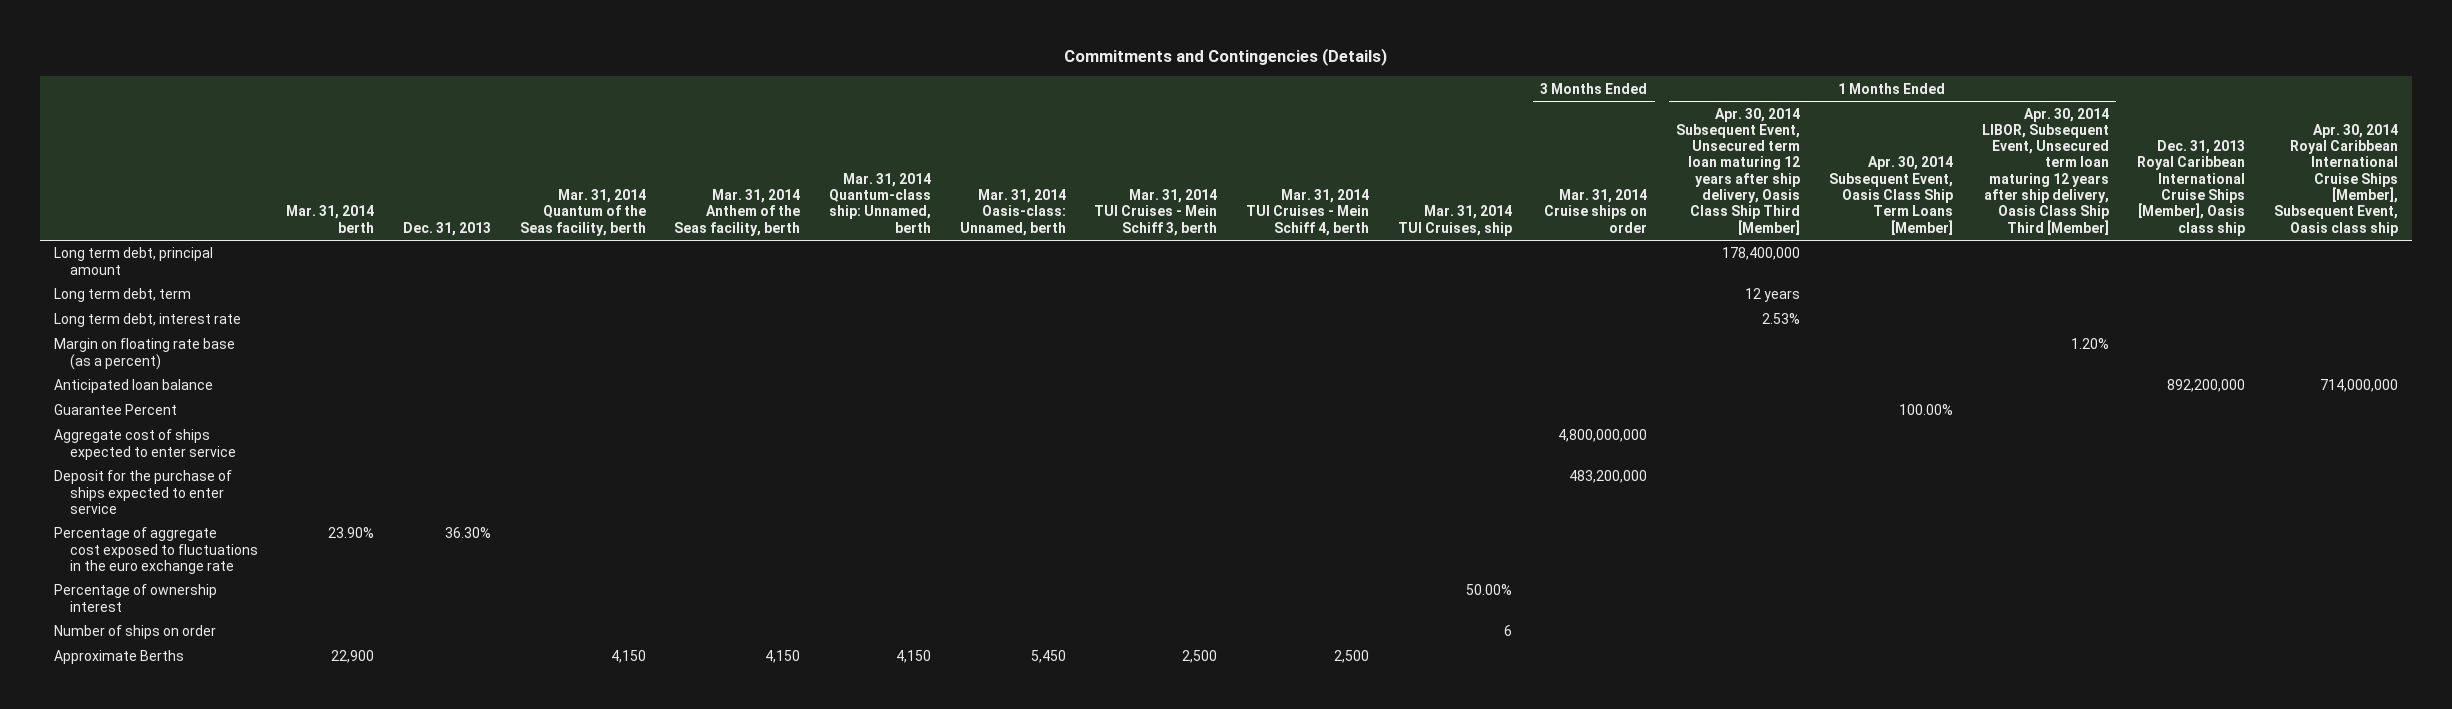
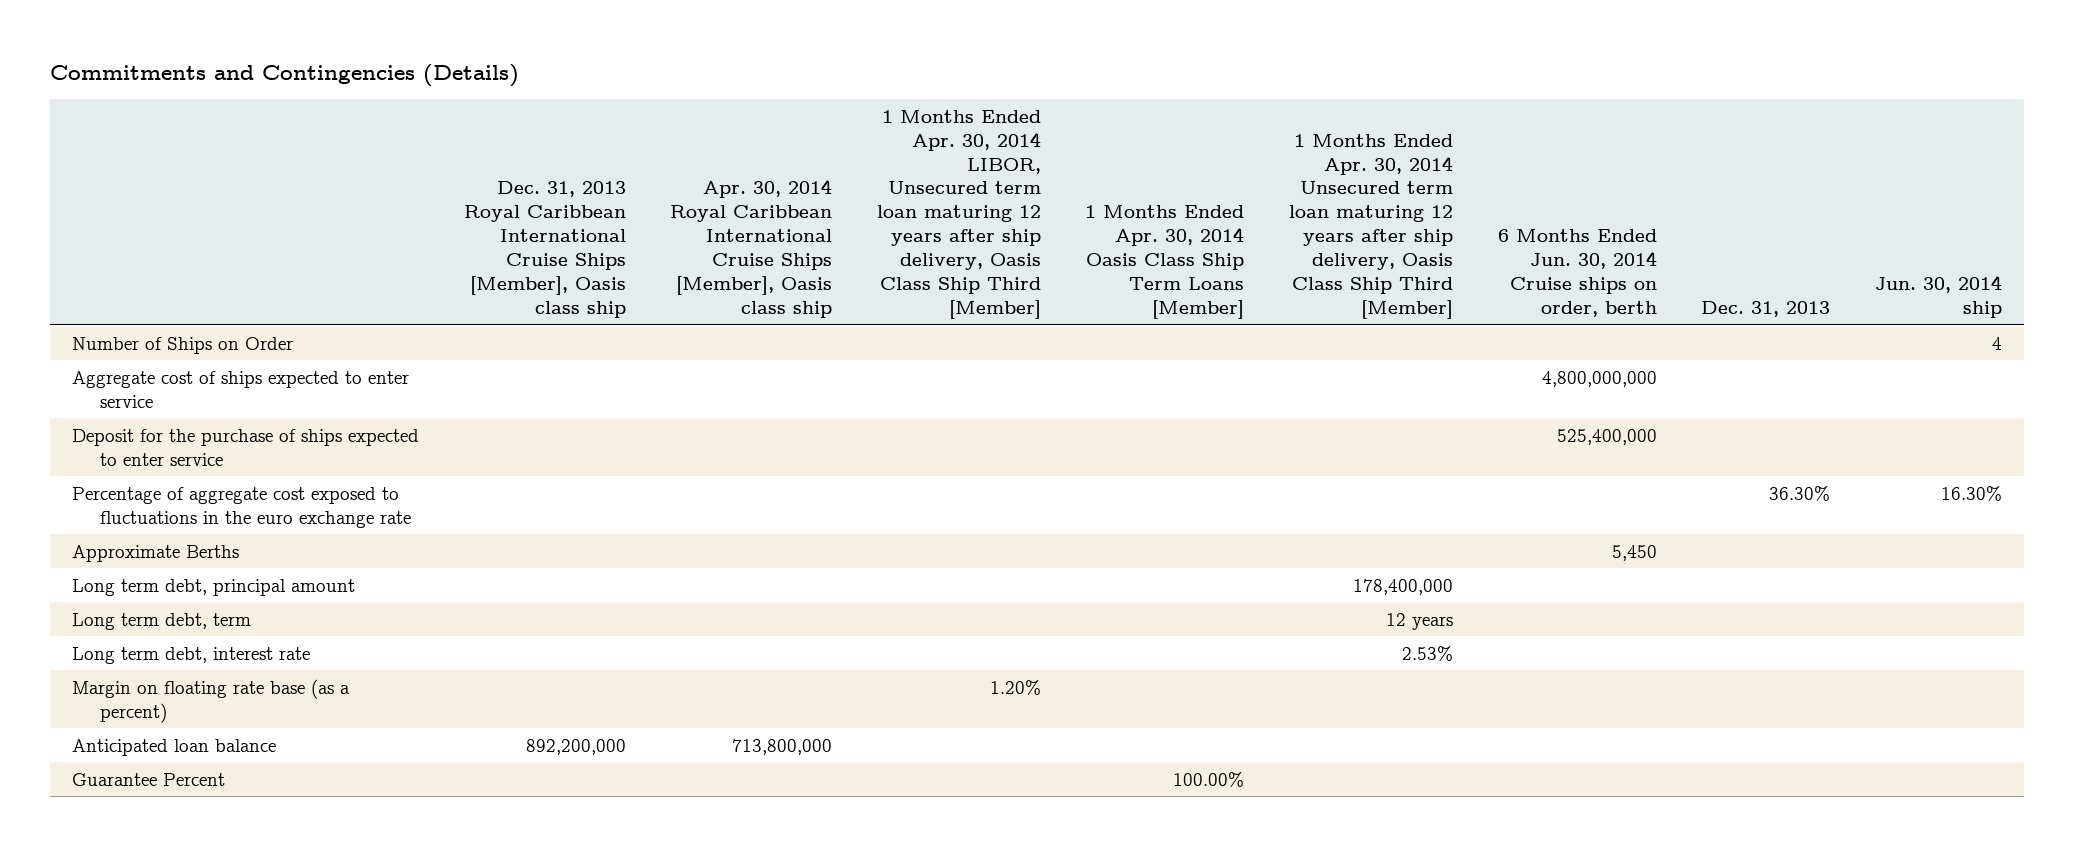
- | Mar. 31, 2014 berth | Dec. 31, 2013 | Mar. 31, 2014 Quantum of the Seas facility, berth | Mar. 31, 2014 Anthem of the Seas facility, berth | Mar. 31, 2014 Quantum-class ship: Unnamed, berth | Mar. 31, 2014 Oasis-class: Unnamed, berth | Mar. 31, 2014 TUI Cruises - Mein Schiff 3, berth | Mar. 31, 2014 TUI Cruises - Mein Schiff 4, berth | Mar. 31, 2014 TUI Cruises, ship | 3 Months Ended Mar. 31, 2014 Cruise ships on order | 1 Months Ended Apr. 30, 2014 Subsequent Event, Unsecured term loan maturing 12 years after ship delivery, Oasis Class Ship Third [Member] | 1 Months Ended Apr. 30, 2014 Subsequent Event, Oasis Class Ship Term Loans [Member] | 1 Months Ended Apr. 30, 2014 LIBOR, Subsequent Event, Unsecured term loan maturing 12 years after ship delivery, Oasis Class Ship Third [Member] | Dec. 31, 2013 Royal Caribbean International Cruise Ships [Member], Oasis class ship | Apr. 30, 2014 Royal Caribbean International Cruise Ships [Member], Subsequent Event, Oasis class ship
+ | Dec. 31, 2013 Royal Caribbean International Cruise Ships [Member], Oasis class ship | Apr. 30, 2014 Royal Caribbean International Cruise Ships [Member], Oasis class ship | 1 Months Ended Apr. 30, 2014 LIBOR, Unsecured term loan maturing 12 years after ship delivery, Oasis Class Ship Third [Member] | 1 Months Ended Apr. 30, 2014 Oasis Class Ship Term Loans [Member] | 1 Months Ended Apr. 30, 2014 Unsecured term loan maturing 12 years after ship delivery, Oasis Class Ship Third [Member] | 6 Months Ended Jun. 30, 2014 Cruise ships on order, berth | Dec. 31, 2013 | Jun. 30, 2014 ship
+ Number of Ships on Order | | | | | | | | 4
moved up: Aggregate cost of ships expected to enter service | | | | | | 4,800,000,000 | |
moved up: Deposit for the purchase of ships expected to enter service | | | | | | 525,400,000 | |
moved up: Percentage of aggregate cost exposed to fluctuations in the euro exchange rate | | | | | | | 36.30% | 16.30%
moved up: Approximate Berths | | | | | | 5,450 | |
- Percentage of ownership interest | | | | | | | | | 50.00% | | | | | |
- Number of ships on order | | | | | | | | | 6 | | | | | |

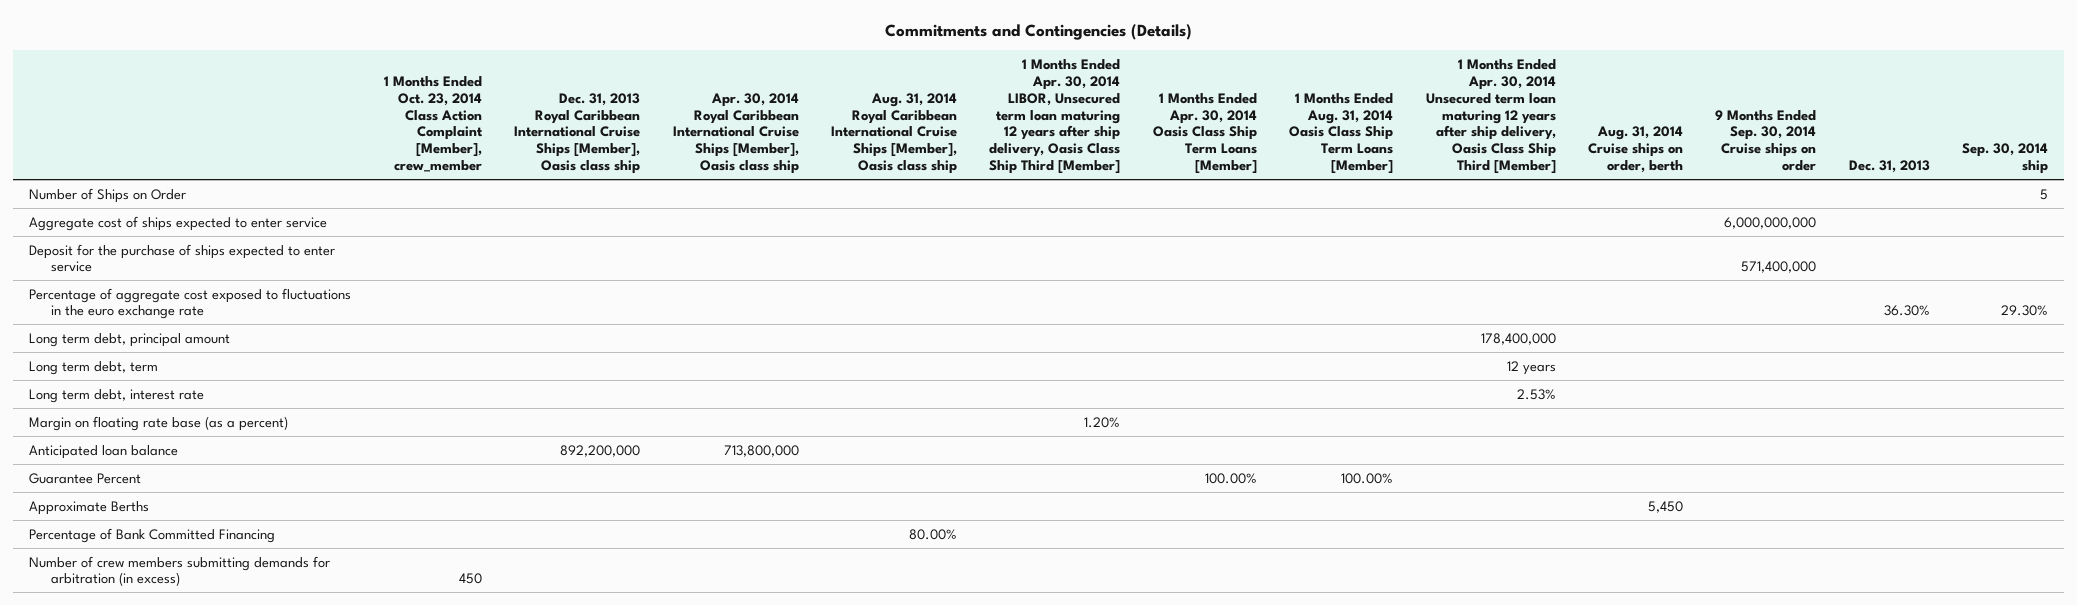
- | Dec. 31, 2013 Royal Caribbean International Cruise Ships [Member], Oasis class ship | Apr. 30, 2014 Royal Caribbean International Cruise Ships [Member], Oasis class ship | 1 Months Ended Apr. 30, 2014 LIBOR, Unsecured term loan maturing 12 years after ship delivery, Oasis Class Ship Third [Member] | 1 Months Ended Apr. 30, 2014 Oasis Class Ship Term Loans [Member] | 1 Months Ended Apr. 30, 2014 Unsecured term loan maturing 12 years after ship delivery, Oasis Class Ship Third [Member] | 6 Months Ended Jun. 30, 2014 Cruise ships on order, berth | Dec. 31, 2013 | Jun. 30, 2014 ship
+ | 1 Months Ended Oct. 23, 2014 Class Action Complaint [Member], crew_member | Dec. 31, 2013 Royal Caribbean International Cruise Ships [Member], Oasis class ship | Apr. 30, 2014 Royal Caribbean International Cruise Ships [Member], Oasis class ship | Aug. 31, 2014 Royal Caribbean International Cruise Ships [Member], Oasis class ship | 1 Months Ended Apr. 30, 2014 LIBOR, Unsecured term loan maturing 12 years after ship delivery, Oasis Class Ship Third [Member] | 1 Months Ended Apr. 30, 2014 Oasis Class Ship Term Loans [Member] | 1 Months Ended Aug. 31, 2014 Oasis Class Ship Term Loans [Member] | 1 Months Ended Apr. 30, 2014 Unsecured term loan maturing 12 years after ship delivery, Oasis Class Ship Third [Member] | Aug. 31, 2014 Cruise ships on order, berth | 9 Months Ended Sep. 30, 2014 Cruise ships on order | Dec. 31, 2013 | Sep. 30, 2014 ship
moved down: Approximate Berths | | | | | | | | | 5,450 | | |
+ Percentage of Bank Committed Financing | | | | 80.00% | | | | | | | |
+ Number of crew members submitting demands for arbitration (in excess) | 450 | | | | | | | | | | |

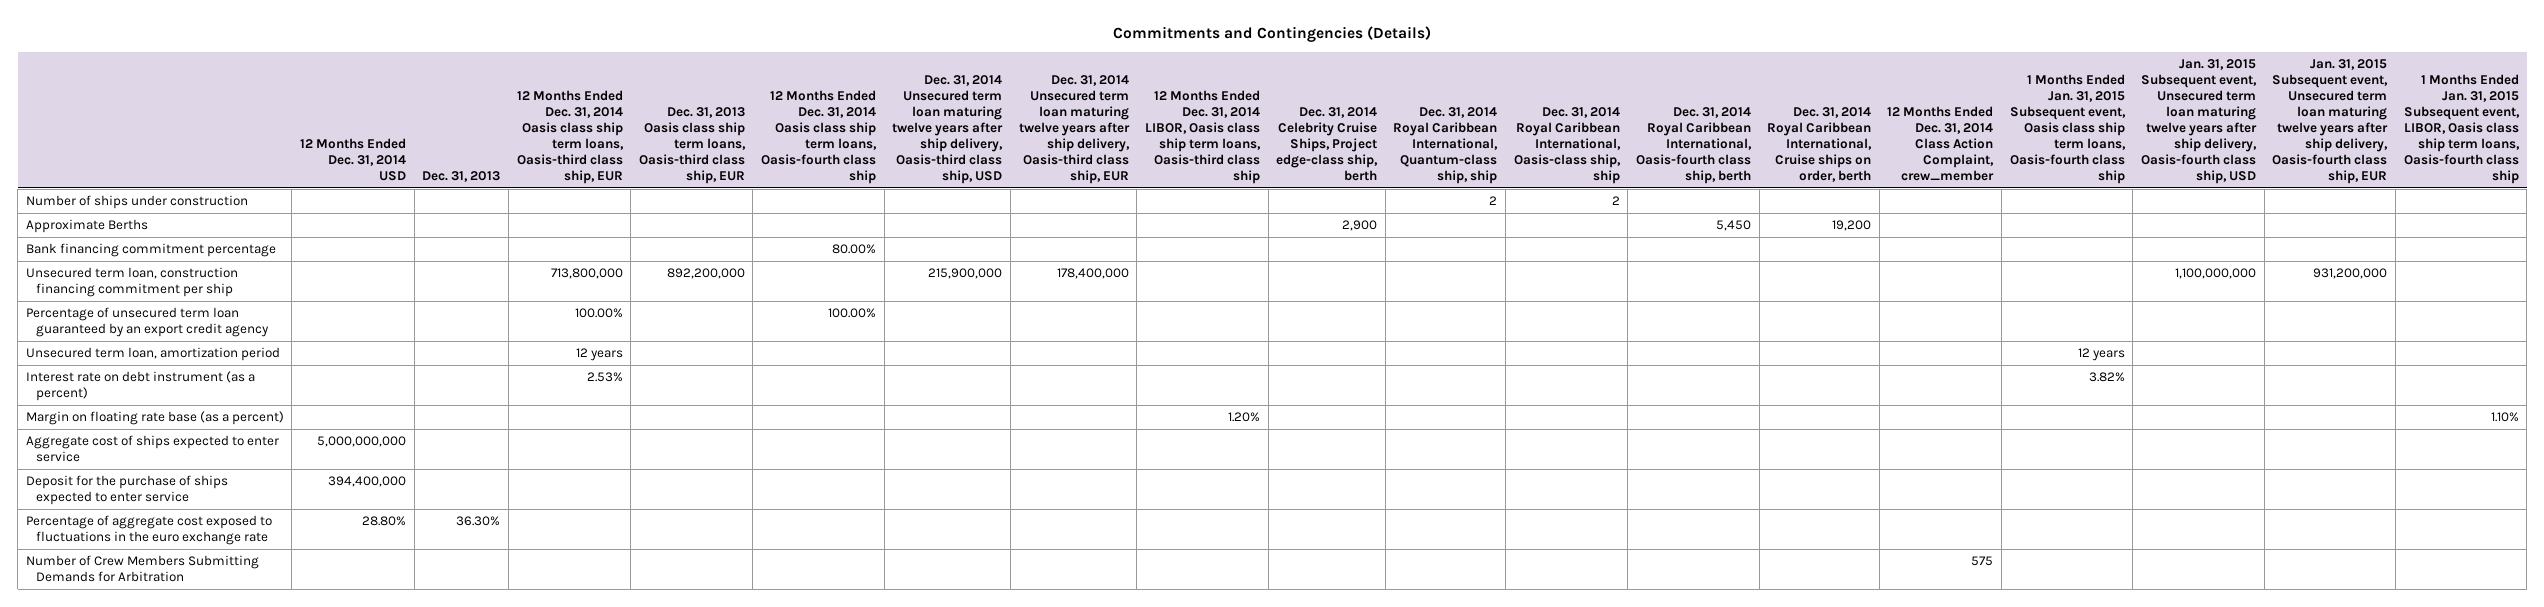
- | 1 Months Ended Oct. 23, 2014 Class Action Complaint [Member], crew_member | Dec. 31, 2013 Royal Caribbean International Cruise Ships [Member], Oasis class ship | Apr. 30, 2014 Royal Caribbean International Cruise Ships [Member], Oasis class ship | Aug. 31, 2014 Royal Caribbean International Cruise Ships [Member], Oasis class ship | 1 Months Ended Apr. 30, 2014 LIBOR, Unsecured term loan maturing 12 years after ship delivery, Oasis Class Ship Third [Member] | 1 Months Ended Apr. 30, 2014 Oasis Class Ship Term Loans [Member] | 1 Months Ended Aug. 31, 2014 Oasis Class Ship Term Loans [Member] | 1 Months Ended Apr. 30, 2014 Unsecured term loan maturing 12 years after ship delivery, Oasis Class Ship Third [Member] | Aug. 31, 2014 Cruise ships on order, berth | 9 Months Ended Sep. 30, 2014 Cruise ships on order | Dec. 31, 2013 | Sep. 30, 2014 ship
+ | 12 Months Ended Dec. 31, 2014 USD | Dec. 31, 2013 | 12 Months Ended Dec. 31, 2014 Oasis class ship term loans, Oasis-third class ship, EUR | Dec. 31, 2013 Oasis class ship term loans, Oasis-third class ship, EUR | 12 Months Ended Dec. 31, 2014 Oasis class ship term loans, Oasis-fourth class ship | Dec. 31, 2014 Unsecured term loan maturing twelve years after ship delivery, Oasis-third class ship, USD | Dec. 31, 2014 Unsecured term loan maturing twelve years after ship delivery, Oasis-third class ship, EUR | 12 Months Ended Dec. 31, 2014 LIBOR, Oasis class ship term loans, Oasis-third class ship | Dec. 31, 2014 Celebrity Cruise Ships, Project edge-class ship, berth | Dec. 31, 2014 Royal Caribbean International, Quantum-class ship, ship | Dec. 31, 2014 Royal Caribbean International, Oasis-class ship, ship | Dec. 31, 2014 Royal Caribbean International, Oasis-fourth class ship, berth | Dec. 31, 2014 Royal Caribbean International, Cruise ships on order, berth | 12 Months Ended Dec. 31, 2014 Class Action Complaint, crew_member | 1 Months Ended Jan. 31, 2015 Subsequent event, Oasis class ship term loans, Oasis-fourth class ship | Jan. 31, 2015 Subsequent event, Unsecured term loan maturing twelve years after ship delivery, Oasis-fourth class ship, USD | Jan. 31, 2015 Subsequent event, Unsecured term loan maturing twelve years after ship delivery, Oasis-fourth class ship, EUR | 1 Months Ended Jan. 31, 2015 Subsequent event, LIBOR, Oasis class ship term loans, Oasis-fourth class ship
- Number of Ships on Order | | | | | | | | | | | | 5
+ Number of ships under construction | | | | | | | | | | 2 | 2 | | | | | | |
moved up: Approximate Berths | | | | | | | | | 2,900 | | | 5,450 | 19,200 | | | | |
+ Bank financing commitment percentage | | | | | 80.00% | | | | | | | | | | | | |
+ Unsecured term loan, construction financing commitment per ship | | | 713,800,000 | 892,200,000 | | 215,900,000 | 178,400,000 | | | | | | | | | 1,100,000,000 | 931,200,000 |
+ Percentage of unsecured term loan guaranteed by an export credit agency | | | 100.00% | | 100.00% | | | | | | | | | | | | |
+ Unsecured term loan, amortization period | | | 12 years | | | | | | | | | | | | 12 years | | |
+ Interest rate on debt instrument (as a percent) | | | 2.53% | | | | | | | | | | | | 3.82% | | |
moved up: Margin on floating rate base (as a percent) | | | | | | | | 1.20% | | | | | | | | | | 1.10%
- Long term debt, principal amount | | | | | | | | 178,400,000 | | | |
- Long term debt, term | | | | | | | | 12 years | | | |
- Long term debt, interest rate | | | | | | | | 2.53% | | | |
- Anticipated loan balance | | 892,200,000 | 713,800,000 | | | | | | | | |
- Guarantee Percent | | | | | | 100.00% | 100.00% | | | | |
- Percentage of Bank Committed Financing | | | | 80.00% | | | | | | | |
- Number of crew members submitting demands for arbitration (in excess) | 450 | | | | | | | | | | |
+ Number of Crew Members Submitting Demands for Arbitration | | | | | | | | | | | | | | 575 | | | |

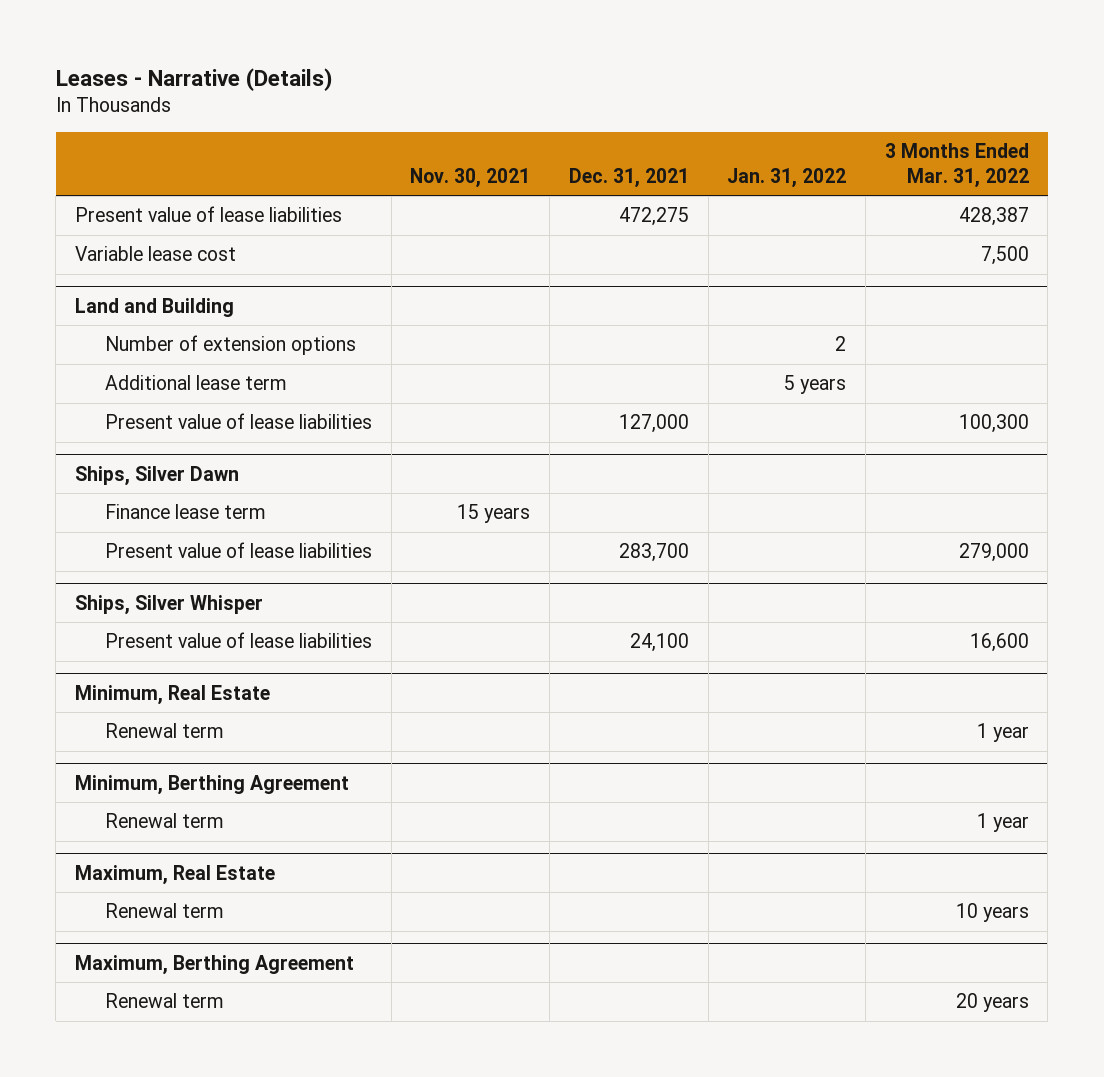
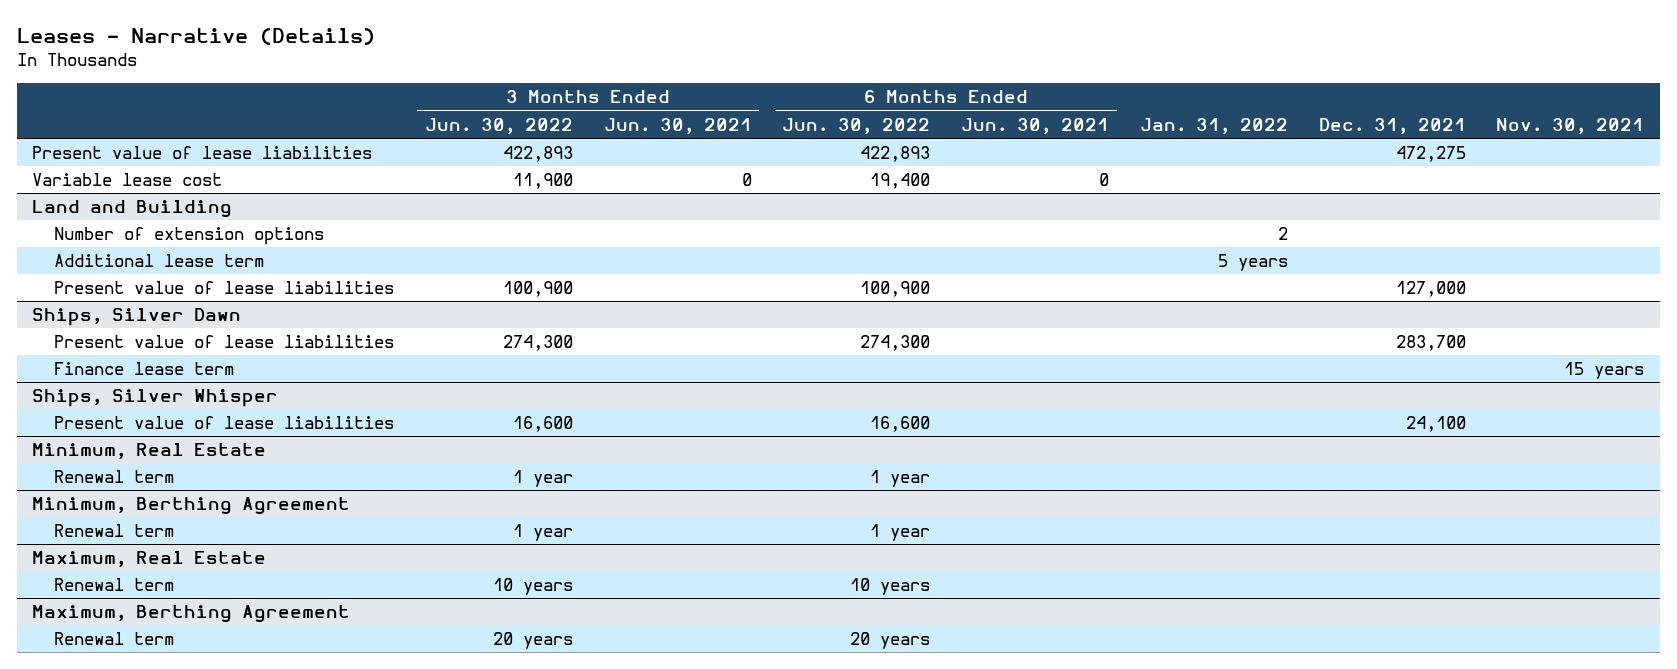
- | Nov. 30, 2021 | Dec. 31, 2021 | Jan. 31, 2022 | 3 Months Ended Mar. 31, 2022
+ | 3 Months Ended Jun. 30, 2022 | 3 Months Ended Jun. 30, 2021 | 6 Months Ended Jun. 30, 2022 | 6 Months Ended Jun. 30, 2021 | Jan. 31, 2022 | Dec. 31, 2021 | Nov. 30, 2021
@ Ships, Silver Dawn
moved down: Finance lease term | | | | | | | 15 years

